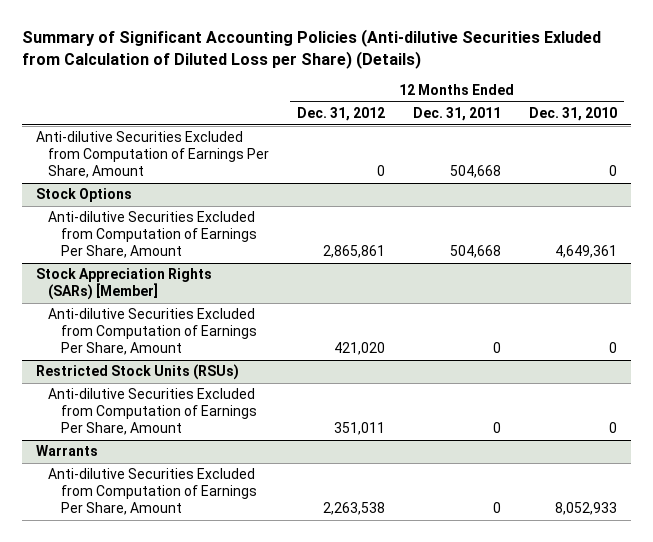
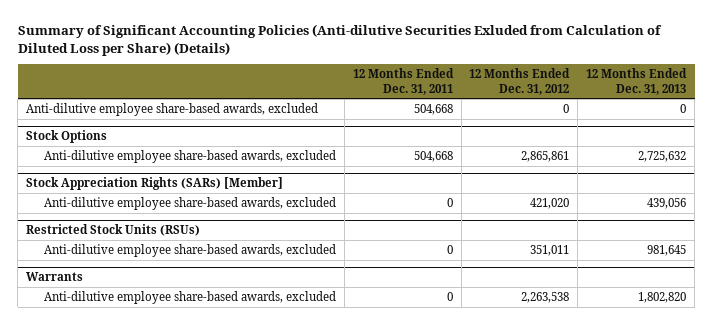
- | 12 Months Ended Dec. 31, 2012 | 12 Months Ended Dec. 31, 2011 | 12 Months Ended Dec. 31, 2010
+ | 12 Months Ended Dec. 31, 2011 | 12 Months Ended Dec. 31, 2012 | 12 Months Ended Dec. 31, 2013
- Anti-dilutive Securities Excluded from Computation of Earnings Per Share, Amount | 0 | 504,668 | 0
+ Anti-dilutive employee share-based awards, excluded | 504,668 | 0 | 0
@ Stock Options
- Anti-dilutive Securities Excluded from Computation of Earnings Per Share, Amount | 2,865,861 | 504,668 | 4,649,361
+ Anti-dilutive employee share-based awards, excluded | 504,668 | 2,865,861 | 2,725,632
@ Stock Appreciation Rights (SARs) [Member]
- Anti-dilutive Securities Excluded from Computation of Earnings Per Share, Amount | 421,020 | 0 | 0
+ Anti-dilutive employee share-based awards, excluded | 0 | 421,020 | 439,056
@ Restricted Stock Units (RSUs)
- Anti-dilutive Securities Excluded from Computation of Earnings Per Share, Amount | 351,011 | 0 | 0
+ Anti-dilutive employee share-based awards, excluded | 0 | 351,011 | 981,645
@ Warrants
- Anti-dilutive Securities Excluded from Computation of Earnings Per Share, Amount | 2,263,538 | 0 | 8,052,933
+ Anti-dilutive employee share-based awards, excluded | 0 | 2,263,538 | 1,802,820

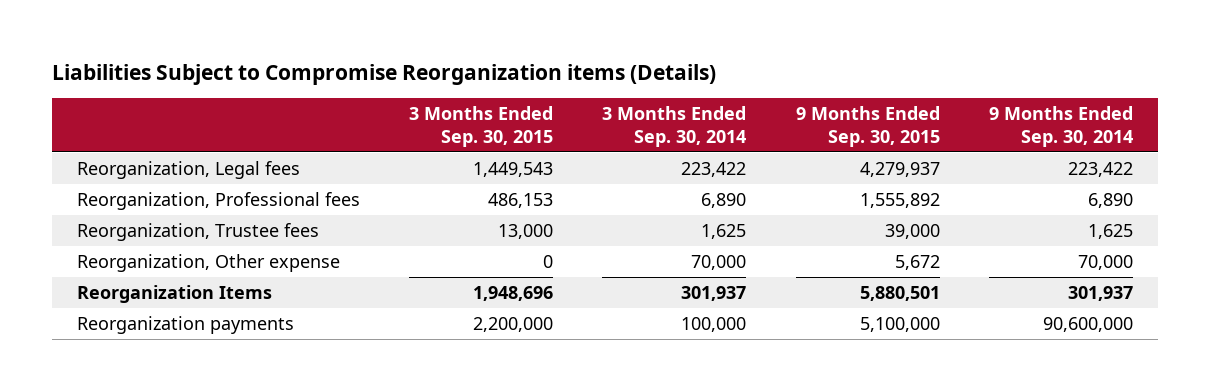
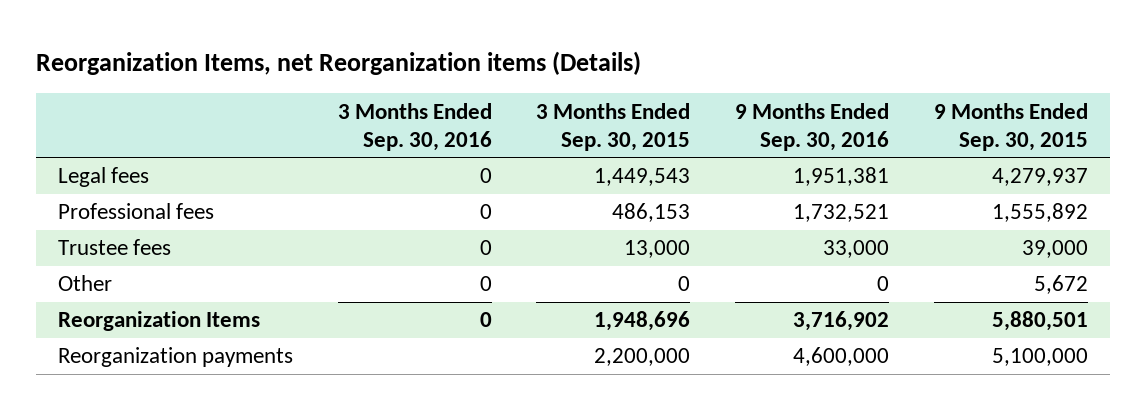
- Liabilities Subject to Compromise Reorganization items (Details)
+ Reorganization Items, net Reorganization items (Details)
- | 3 Months Ended Sep. 30, 2015 | 3 Months Ended Sep. 30, 2014 | 9 Months Ended Sep. 30, 2015 | 9 Months Ended Sep. 30, 2014
+ | 3 Months Ended Sep. 30, 2016 | 3 Months Ended Sep. 30, 2015 | 9 Months Ended Sep. 30, 2016 | 9 Months Ended Sep. 30, 2015
- Reorganization, Legal fees | 1,449,543 | 223,422 | 4,279,937 | 223,422
- Reorganization, Professional fees | 486,153 | 6,890 | 1,555,892 | 6,890
- Reorganization, Trustee fees | 13,000 | 1,625 | 39,000 | 1,625
- Reorganization, Other expense | 0 | 70,000 | 5,672 | 70,000
+ Legal fees | 0 | 1,449,543 | 1,951,381 | 4,279,937
+ Professional fees | 0 | 486,153 | 1,732,521 | 1,555,892
+ Trustee fees | 0 | 13,000 | 33,000 | 39,000
+ Other | 0 | 0 | 0 | 5,672

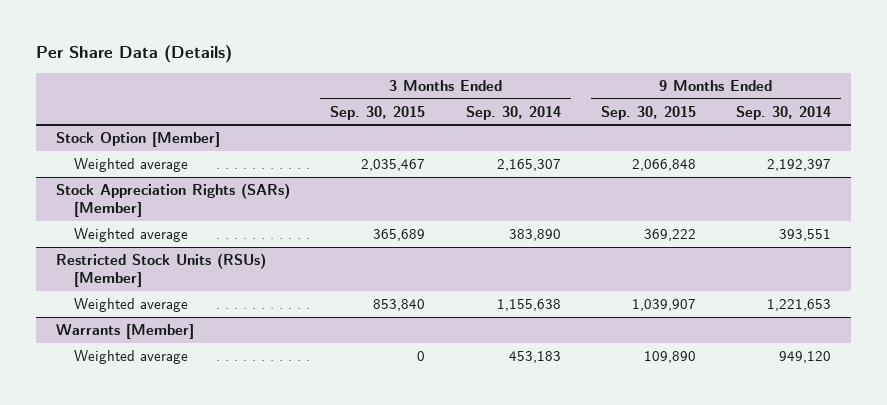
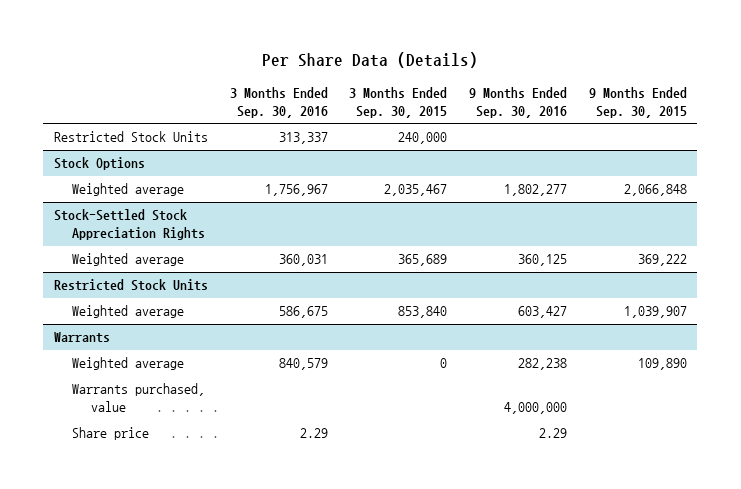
- | 3 Months Ended Sep. 30, 2015 | 3 Months Ended Sep. 30, 2014 | 9 Months Ended Sep. 30, 2015 | 9 Months Ended Sep. 30, 2014
+ | 3 Months Ended Sep. 30, 2016 | 3 Months Ended Sep. 30, 2015 | 9 Months Ended Sep. 30, 2016 | 9 Months Ended Sep. 30, 2015
- Stock Option [Member]
+ Restricted Stock Units | 313,337 | 240,000 | |
+ Stock Options
- Stock Appreciation Rights (SARs) [Member]
+ Stock-Settled Stock Appreciation Rights
- Restricted Stock Units (RSUs) [Member]
+ Restricted Stock Units
- Warrants [Member]
+ Warrants
+ Warrants purchased, value | | | 4,000,000 |
+ Share price | 2.29 | | 2.29 |

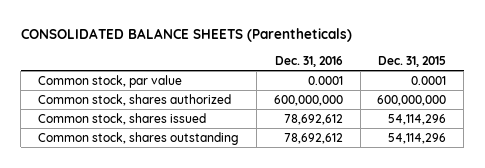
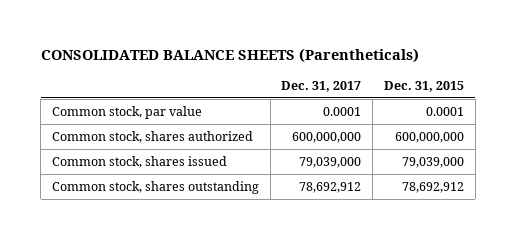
- | Dec. 31, 2016 | Dec. 31, 2015
+ | Dec. 31, 2017 | Dec. 31, 2015
- Common stock, shares issued | 78,692,612 | 54,114,296
- Common stock, shares outstanding | 78,692,612 | 54,114,296
+ Common stock, shares issued | 79,039,000 | 79,039,000
+ Common stock, shares outstanding | 78,692,912 | 78,692,912

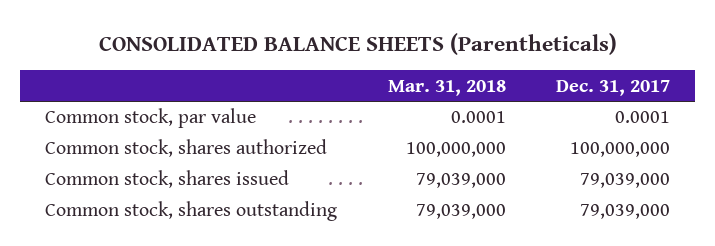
- | Dec. 31, 2017 | Dec. 31, 2015
+ | Mar. 31, 2018 | Dec. 31, 2017
- Common stock, shares authorized | 600,000,000 | 600,000,000
+ Common stock, shares authorized | 100,000,000 | 100,000,000
- Common stock, shares outstanding | 78,692,912 | 78,692,912
+ Common stock, shares outstanding | 79,039,000 | 79,039,000

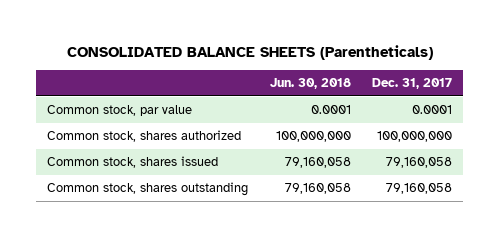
- | Mar. 31, 2018 | Dec. 31, 2017
+ | Jun. 30, 2018 | Dec. 31, 2017
- Common stock, shares issued | 79,039,000 | 79,039,000
- Common stock, shares outstanding | 79,039,000 | 79,039,000
+ Common stock, shares issued | 79,160,058 | 79,160,058
+ Common stock, shares outstanding | 79,160,058 | 79,160,058

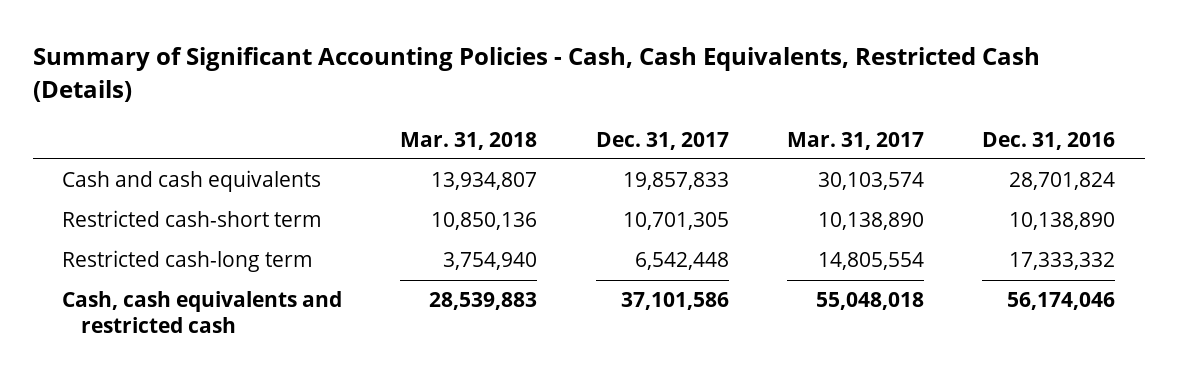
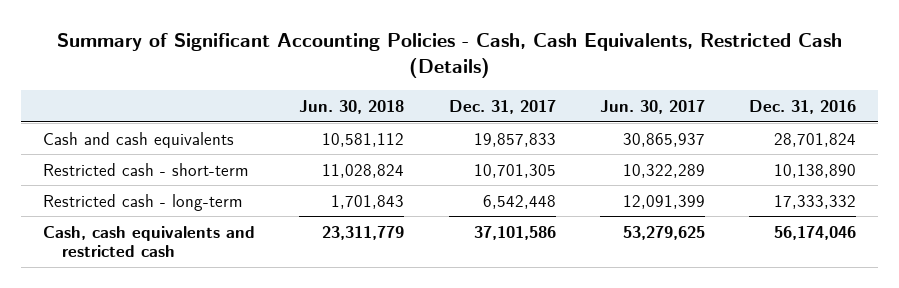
- | Mar. 31, 2018 | Dec. 31, 2017 | Mar. 31, 2017 | Dec. 31, 2016
+ | Jun. 30, 2018 | Dec. 31, 2017 | Jun. 30, 2017 | Dec. 31, 2016
- Restricted cash-short term | 10,850,136 | 10,701,305 | 10,138,890 | 10,138,890
- Restricted cash-long term | 3,754,940 | 6,542,448 | 14,805,554 | 17,333,332
+ Restricted cash - short-term | 11,028,824 | 10,701,305 | 10,322,289 | 10,138,890
+ Restricted cash - long-term | 1,701,843 | 6,542,448 | 12,091,399 | 17,333,332

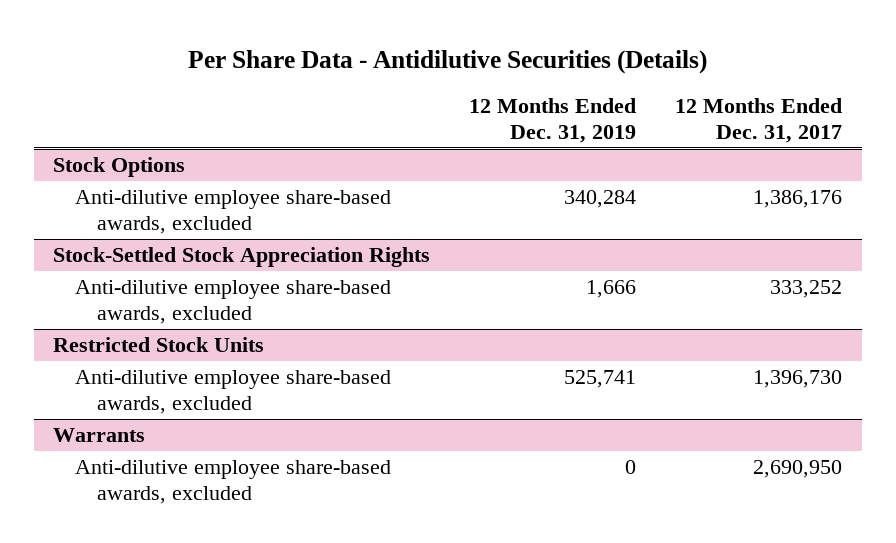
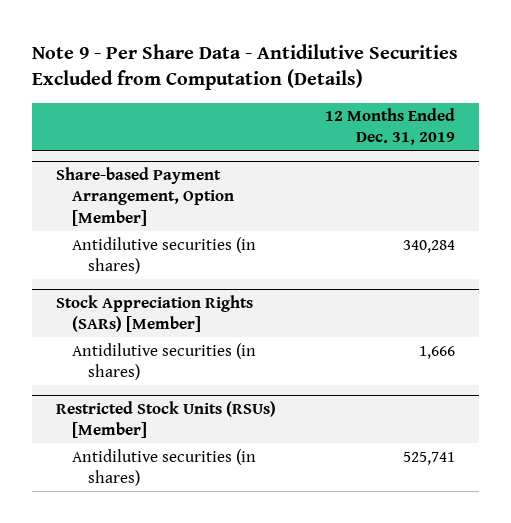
- Per Share Data - Antidilutive Securities (Details)
+ Note 9 - Per Share Data - Antidilutive Securities Excluded from Computation (Details)
- | 12 Months Ended Dec. 31, 2019 | 12 Months Ended Dec. 31, 2017
+ | 12 Months Ended Dec. 31, 2019
- Stock Options
- Anti-dilutive employee share-based awards, excluded | 340,284 | 1,386,176
- Stock-Settled Stock Appreciation Rights
- Anti-dilutive employee share-based awards, excluded | 1,666 | 333,252
- Restricted Stock Units
- Anti-dilutive employee share-based awards, excluded | 525,741 | 1,396,730
- Warrants
- Anti-dilutive employee share-based awards, excluded | 0 | 2,690,950
+ Share-based Payment Arrangement, Option [Member]
+ Antidilutive securities (in shares) | 340,284
+ Stock Appreciation Rights (SARs) [Member]
+ Antidilutive securities (in shares) | 1,666
+ Restricted Stock Units (RSUs) [Member]
+ Antidilutive securities (in shares) | 525,741

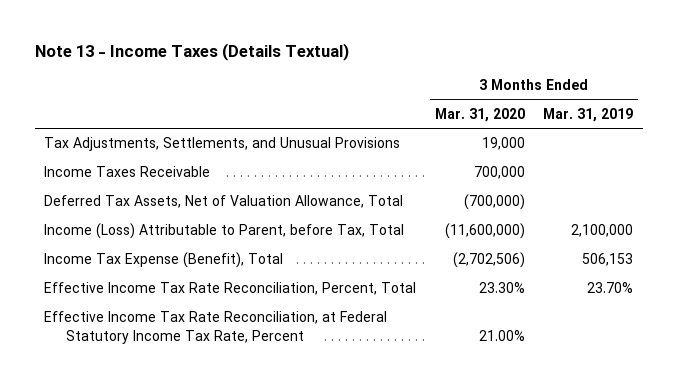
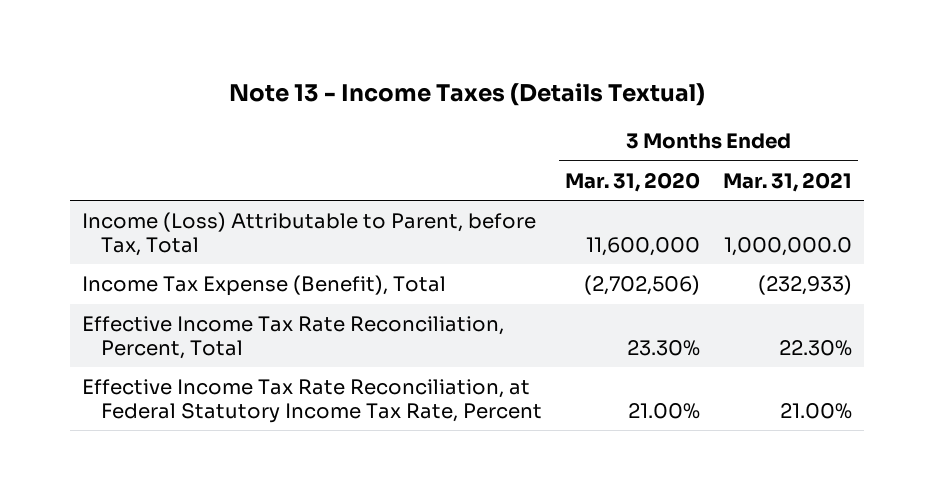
- | 3 Months Ended Mar. 31, 2020 | 3 Months Ended Mar. 31, 2019
+ | 3 Months Ended Mar. 31, 2020 | 3 Months Ended Mar. 31, 2021
- Tax Adjustments, Settlements, and Unusual Provisions | 19,000 |
- Income Taxes Receivable | 700,000 |
- Deferred Tax Assets, Net of Valuation Allowance, Total | (700,000) |
- Income (Loss) Attributable to Parent, before Tax, Total | (11,600,000) | 2,100,000
+ Income (Loss) Attributable to Parent, before Tax, Total | 11,600,000 | 1,000,000.0

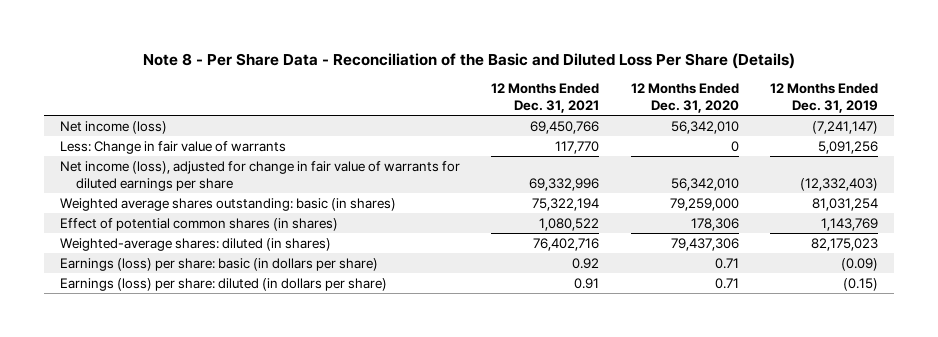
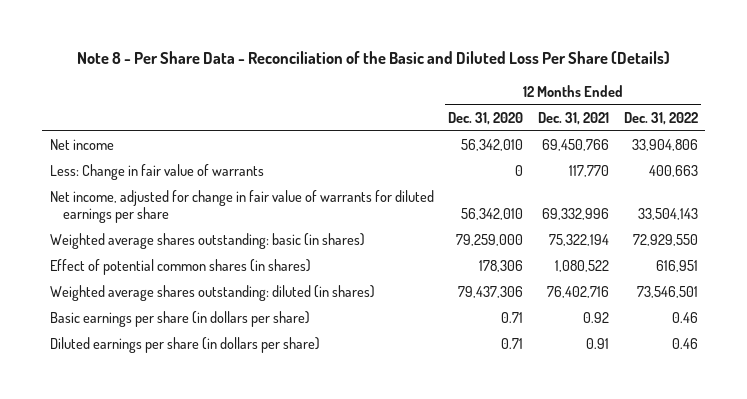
- | 12 Months Ended Dec. 31, 2021 | 12 Months Ended Dec. 31, 2020 | 12 Months Ended Dec. 31, 2019
+ | 12 Months Ended Dec. 31, 2020 | 12 Months Ended Dec. 31, 2021 | 12 Months Ended Dec. 31, 2022
- Net income (loss) | 69,450,766 | 56,342,010 | (7,241,147)
+ Net income | 56,342,010 | 69,450,766 | 33,904,806
- Net income (loss), adjusted for change in fair value of warrants for diluted earnings per share | 69,332,996 | 56,342,010 | (12,332,403)
+ Net income, adjusted for change in fair value of warrants for diluted earnings per share | 56,342,010 | 69,332,996 | 33,504,143
- Weighted-average shares: diluted (in shares) | 76,402,716 | 79,437,306 | 82,175,023
- Earnings (loss) per share: basic (in dollars per share) | 0.92 | 0.71 | (0.09)
- Earnings (loss) per share: diluted (in dollars per share) | 0.91 | 0.71 | (0.15)
+ Weighted average shares outstanding: diluted (in shares) | 79,437,306 | 76,402,716 | 73,546,501
+ Basic earnings per share (in dollars per share) | 0.71 | 0.92 | 0.46
+ Diluted earnings per share (in dollars per share) | 0.71 | 0.91 | 0.46

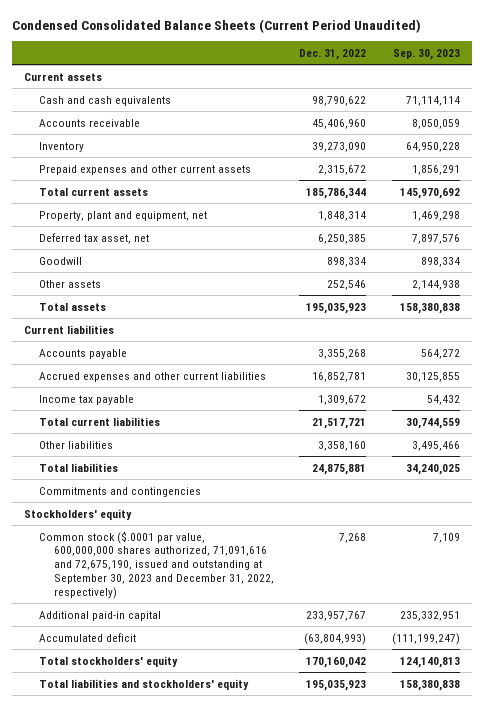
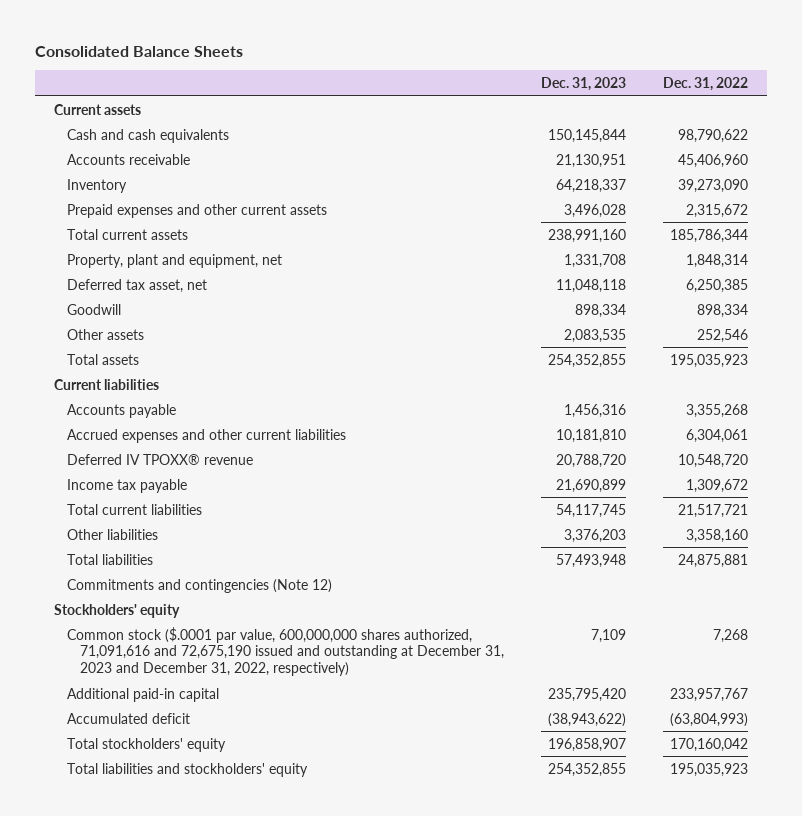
- Condensed Consolidated Balance Sheets (Current Period Unaudited)
+ Consolidated Balance Sheets
- | Dec. 31, 2022 | Sep. 30, 2023
+ | Dec. 31, 2023 | Dec. 31, 2022
- Accrued expenses and other current liabilities | 16,852,781 | 30,125,855
+ Accrued expenses and other current liabilities | 10,181,810 | 6,304,061
+ Deferred IV TPOXX® revenue | 20,788,720 | 10,548,720
- Commitments and contingencies
+ Commitments and contingencies (Note 12)
- Common stock ($.0001 par value, 600,000,000 shares authorized, 71,091,616 and 72,675,190, issued and outstanding at September 30, 2023 and December 31, 2022, respectively) | 7,268 | 7,109
+ Common stock ($.0001 par value, 600,000,000 shares authorized, 71,091,616 and 72,675,190 issued and outstanding at December 31, 2023 and December 31, 2022, respectively) | 7,109 | 7,268

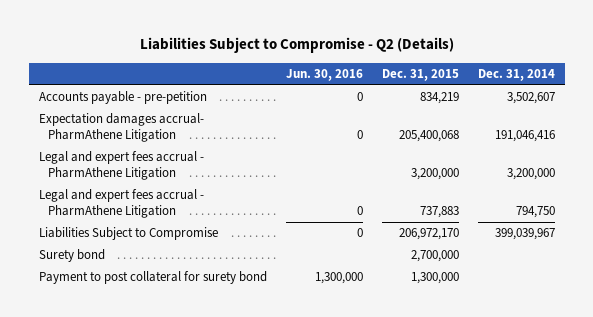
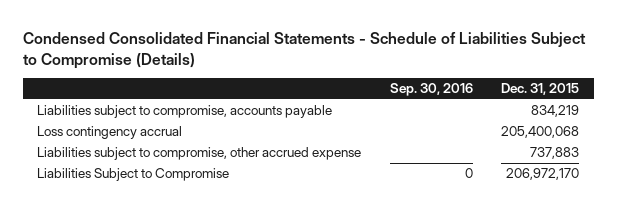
- Liabilities Subject to Compromise - Q2 (Details)
+ Condensed Consolidated Financial Statements - Schedule of Liabilities Subject to Compromise (Details)
- | Jun. 30, 2016 | Dec. 31, 2015 | Dec. 31, 2014
+ | Sep. 30, 2016 | Dec. 31, 2015
- Accounts payable - pre-petition | 0 | 834,219 | 3,502,607
- Expectation damages accrual- PharmAthene Litigation | 0 | 205,400,068 | 191,046,416
- Legal and expert fees accrual - PharmAthene Litigation | | 3,200,000 | 3,200,000
- Legal and expert fees accrual - PharmAthene Litigation | 0 | 737,883 | 794,750
+ Liabilities subject to compromise, accounts payable | | 834,219
+ Loss contingency accrual | | 205,400,068
+ Liabilities subject to compromise, other accrued expense | | 737,883
- Surety bond | | 2,700,000 |
- Payment to post collateral for surety bond | 1,300,000 | 1,300,000 |

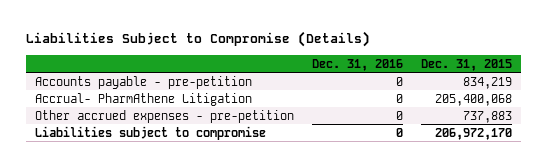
- Condensed Consolidated Financial Statements - Schedule of Liabilities Subject to Compromise (Details)
+ Liabilities Subject to Compromise (Details)
- | Sep. 30, 2016 | Dec. 31, 2015
+ | Dec. 31, 2016 | Dec. 31, 2015
- Liabilities subject to compromise, accounts payable | | 834,219
- Loss contingency accrual | | 205,400,068
- Liabilities subject to compromise, other accrued expense | | 737,883
- Liabilities Subject to Compromise | 0 | 206,972,170
+ Accounts payable - pre-petition | 0 | 834,219
+ Accrual- PharmAthene Litigation | 0 | 205,400,068
+ Other accrued expenses - pre-petition | 0 | 737,883
+ Liabilities subject to compromise | 0 | 206,972,170

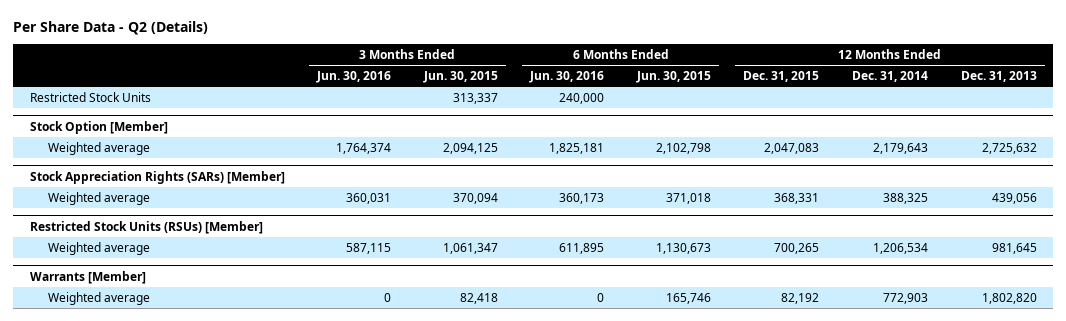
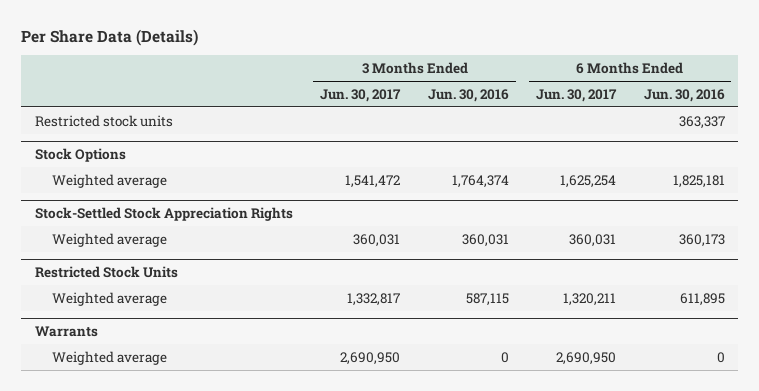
- Per Share Data - Q2 (Details)
+ Per Share Data (Details)
- | 3 Months Ended Jun. 30, 2016 | 3 Months Ended Jun. 30, 2015 | 6 Months Ended Jun. 30, 2016 | 6 Months Ended Jun. 30, 2015 | 12 Months Ended Dec. 31, 2015 | 12 Months Ended Dec. 31, 2014 | 12 Months Ended Dec. 31, 2013
+ | 3 Months Ended Jun. 30, 2017 | 3 Months Ended Jun. 30, 2016 | 6 Months Ended Jun. 30, 2017 | 6 Months Ended Jun. 30, 2016
- Restricted Stock Units | | 313,337 | 240,000 | | | |
- Stock Option [Member]
+ Restricted stock units | | | | 363,337
+ Stock Options
- Stock Appreciation Rights (SARs) [Member]
+ Stock-Settled Stock Appreciation Rights
- Restricted Stock Units (RSUs) [Member]
+ Restricted Stock Units
- Warrants [Member]
+ Warrants

